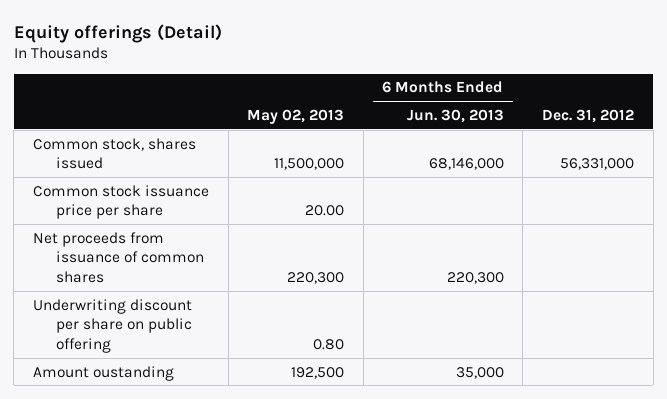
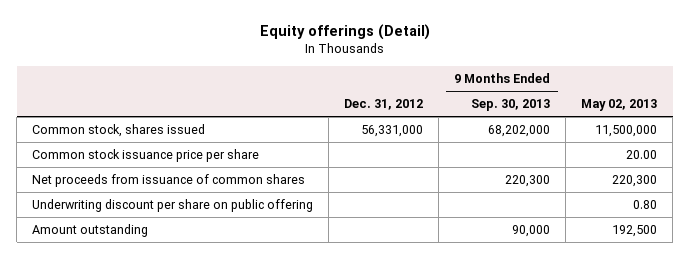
- | May 02, 2013 | 6 Months Ended Jun. 30, 2013 | Dec. 31, 2012
+ | Dec. 31, 2012 | 9 Months Ended Sep. 30, 2013 | May 02, 2013
- Amount oustanding | 192,500 | 35,000 |
+ Amount outstanding | | 90,000 | 192,500

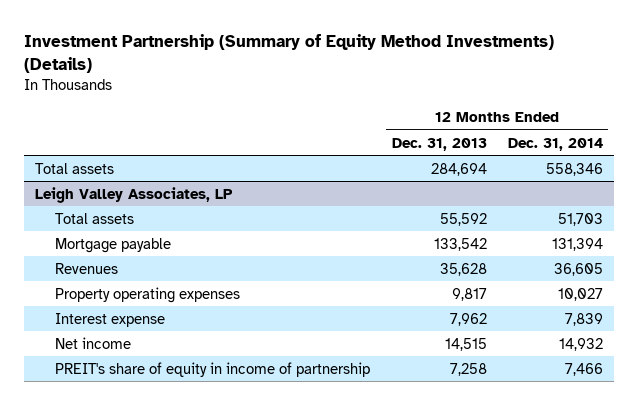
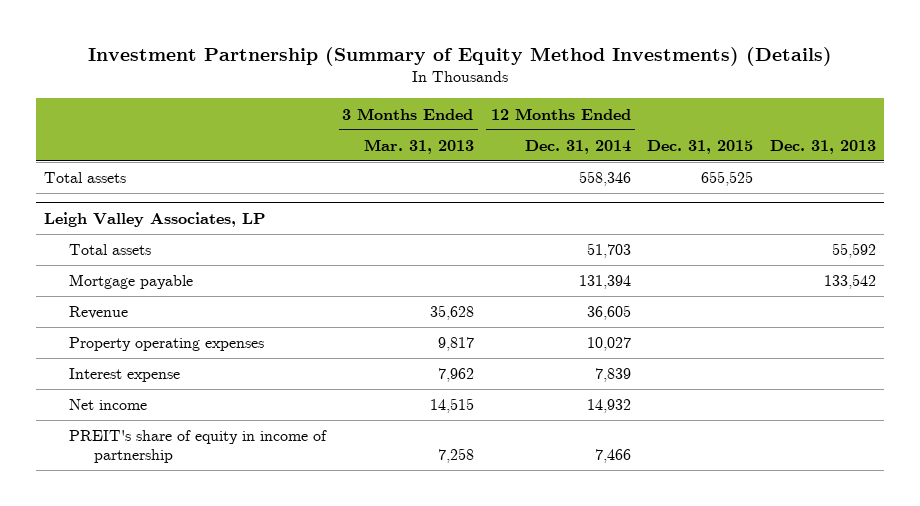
- | 12 Months Ended Dec. 31, 2013 | 12 Months Ended Dec. 31, 2014
+ | 3 Months Ended Mar. 31, 2013 | 12 Months Ended Dec. 31, 2014 | Dec. 31, 2015 | Dec. 31, 2013
@ Leigh Valley Associates, LP
- Revenues | 35,628 | 36,605
+ Revenue | 35,628 | 36,605 | |

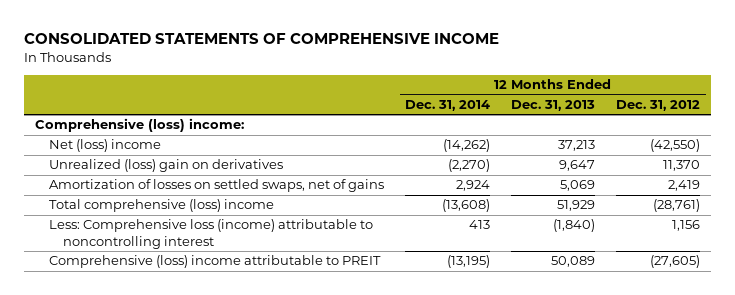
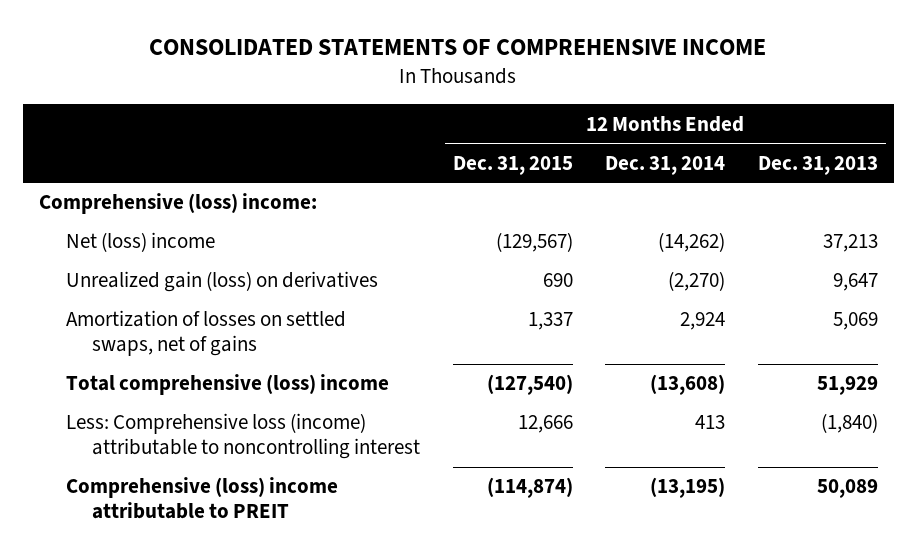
- | 12 Months Ended Dec. 31, 2014 | 12 Months Ended Dec. 31, 2013 | 12 Months Ended Dec. 31, 2012
+ | 12 Months Ended Dec. 31, 2015 | 12 Months Ended Dec. 31, 2014 | 12 Months Ended Dec. 31, 2013
- Unrealized (loss) gain on derivatives | (2,270) | 9,647 | 11,370
+ Unrealized gain (loss) on derivatives | 690 | (2,270) | 9,647

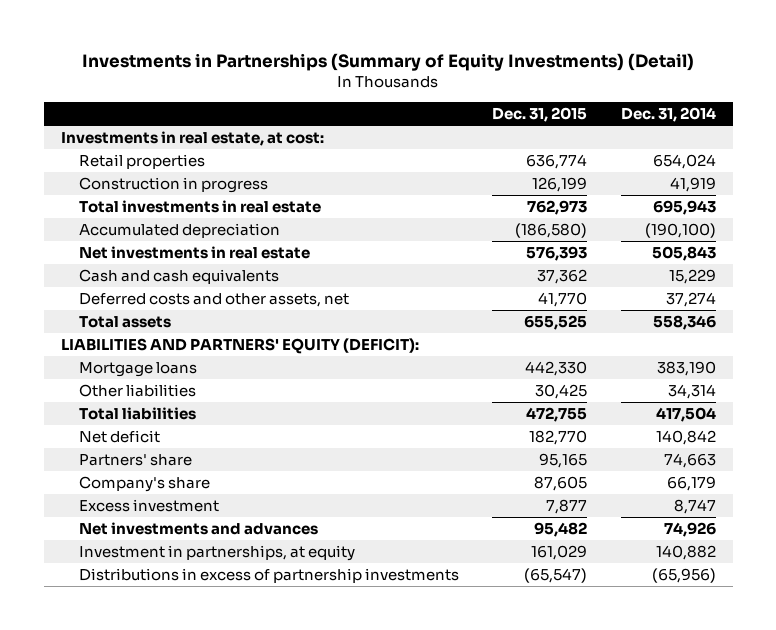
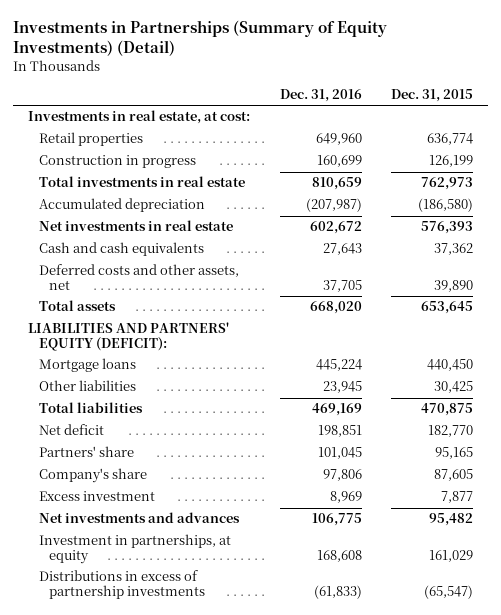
- | Dec. 31, 2015 | Dec. 31, 2014
+ | Dec. 31, 2016 | Dec. 31, 2015
- Deferred costs and other assets, net | 41,770 | 37,274
- Total assets | 655,525 | 558,346
+ Deferred costs and other assets, net | 37,705 | 39,890
+ Total assets | 668,020 | 653,645
- Mortgage loans | 442,330 | 383,190
+ Mortgage loans | 445,224 | 440,450
- Total liabilities | 472,755 | 417,504
+ Total liabilities | 469,169 | 470,875

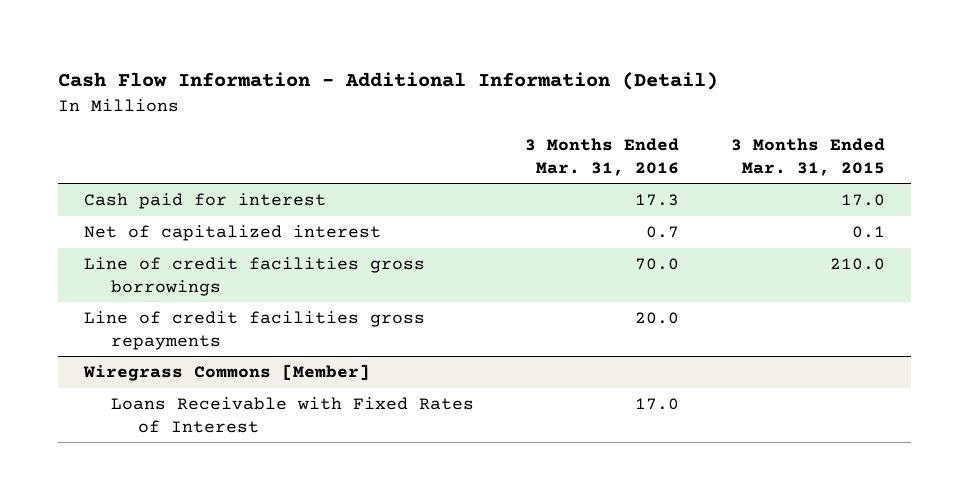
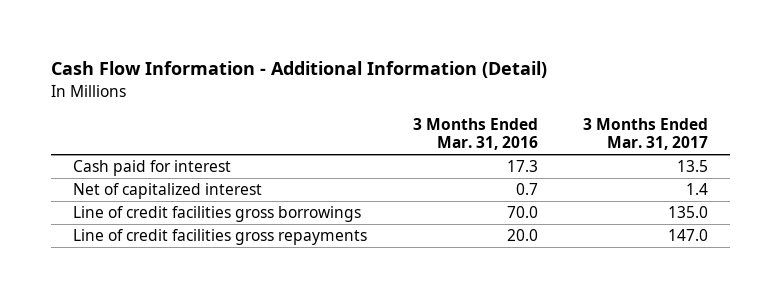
- | 3 Months Ended Mar. 31, 2016 | 3 Months Ended Mar. 31, 2015
+ | 3 Months Ended Mar. 31, 2016 | 3 Months Ended Mar. 31, 2017
- Wiregrass Commons [Member]
- Loans Receivable with Fixed Rates of Interest | 17.0 |

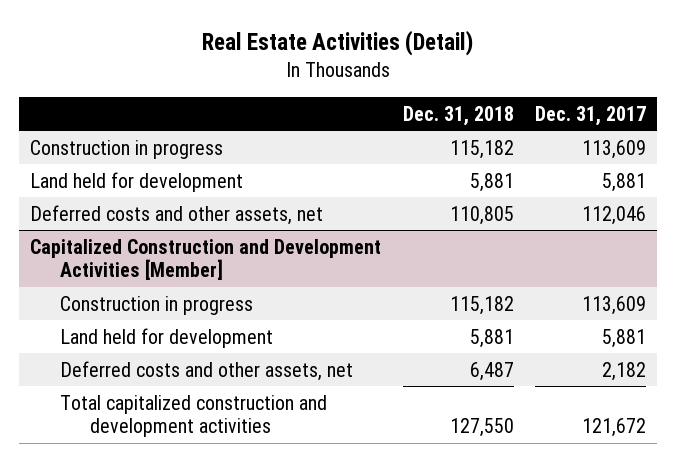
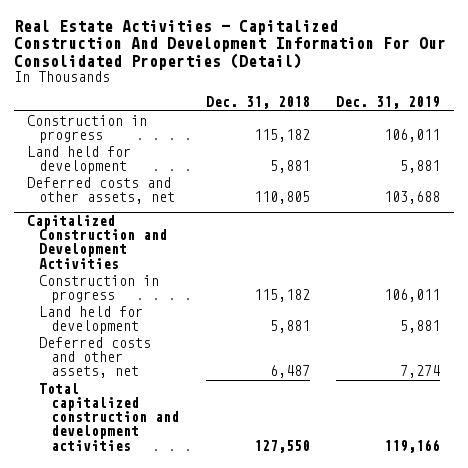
- Real Estate Activities (Detail)
+ Real Estate Activities - Capitalized Construction And Development Information For Our Consolidated Properties (Detail)
- | Dec. 31, 2018 | Dec. 31, 2017
+ | Dec. 31, 2018 | Dec. 31, 2019
- Capitalized Construction and Development Activities [Member]
+ Capitalized Construction and Development Activities

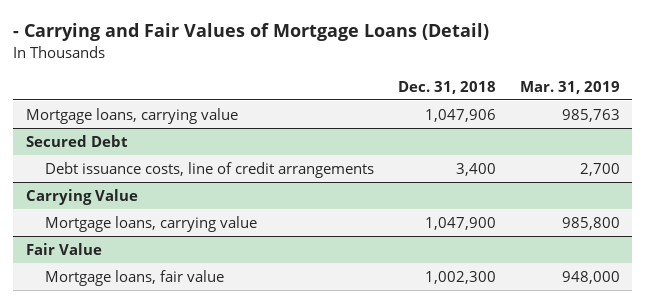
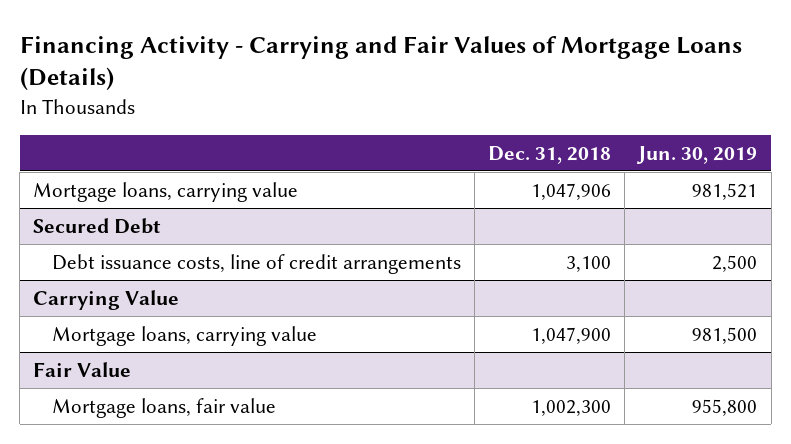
- - Carrying and Fair Values of Mortgage Loans (Detail)
+ Financing Activity - Carrying and Fair Values of Mortgage Loans (Details)
- | Dec. 31, 2018 | Mar. 31, 2019
+ | Dec. 31, 2018 | Jun. 30, 2019
@ Secured Debt
- Debt issuance costs, line of credit arrangements | 3,400 | 2,700
+ Debt issuance costs, line of credit arrangements | 3,100 | 2,500

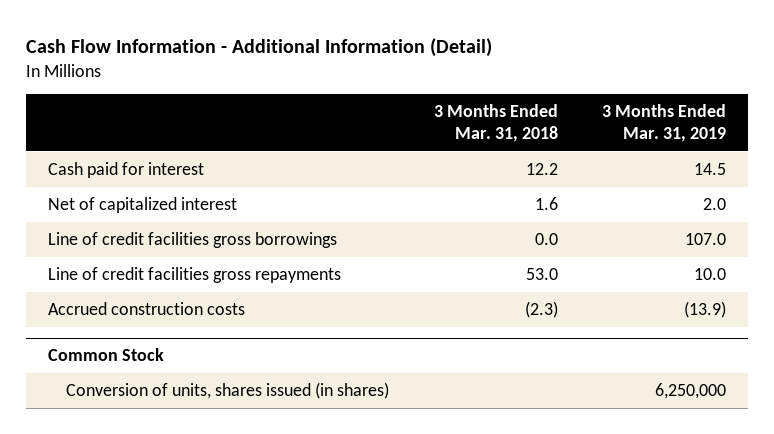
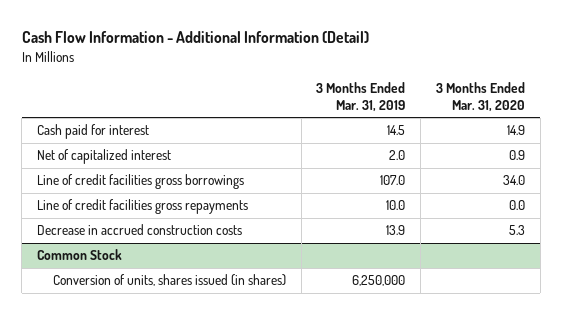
- | 3 Months Ended Mar. 31, 2018 | 3 Months Ended Mar. 31, 2019
+ | 3 Months Ended Mar. 31, 2019 | 3 Months Ended Mar. 31, 2020
- Accrued construction costs | (2.3) | (13.9)
+ Decrease in accrued construction costs | 13.9 | 5.3

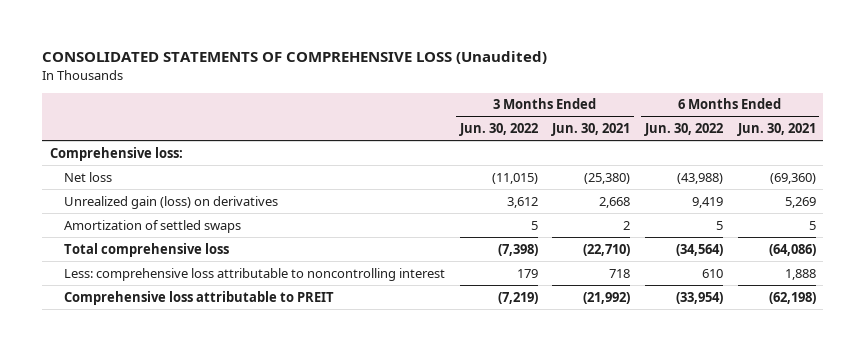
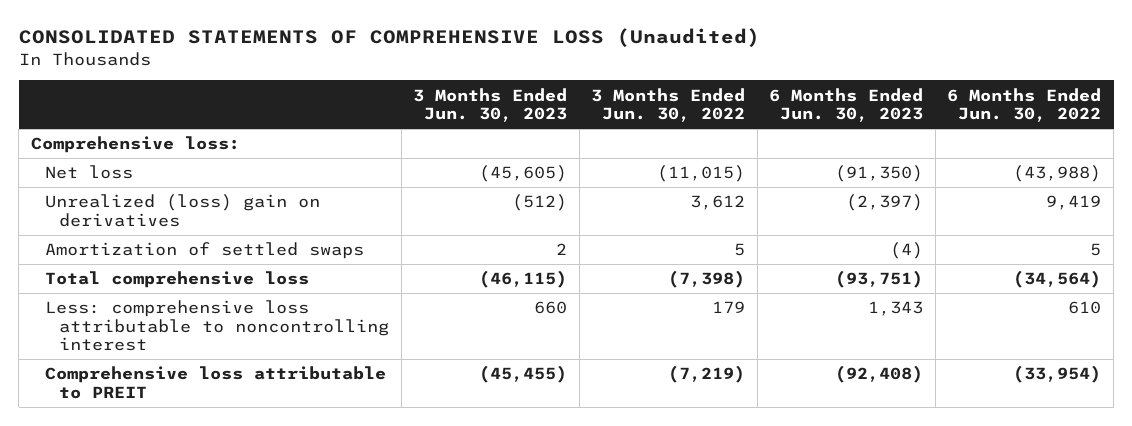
- | 3 Months Ended Jun. 30, 2022 | 3 Months Ended Jun. 30, 2021 | 6 Months Ended Jun. 30, 2022 | 6 Months Ended Jun. 30, 2021
+ | 3 Months Ended Jun. 30, 2023 | 3 Months Ended Jun. 30, 2022 | 6 Months Ended Jun. 30, 2023 | 6 Months Ended Jun. 30, 2022
- Unrealized gain (loss) on derivatives | 3,612 | 2,668 | 9,419 | 5,269
+ Unrealized (loss) gain on derivatives | (512) | 3,612 | (2,397) | 9,419

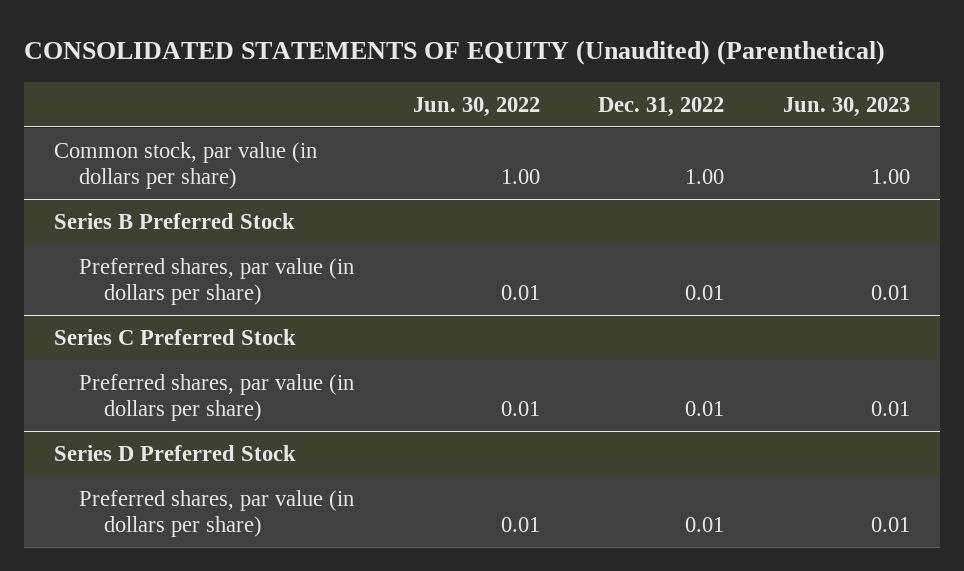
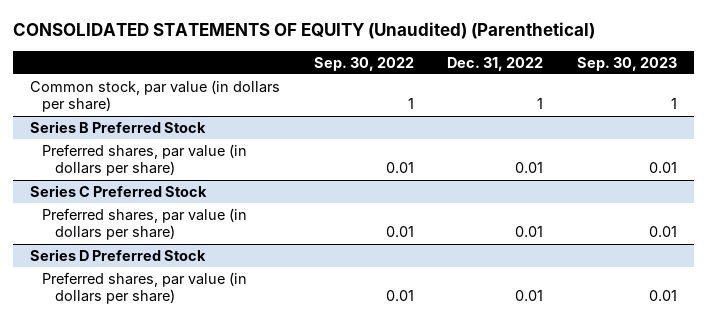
- | Jun. 30, 2022 | Dec. 31, 2022 | Jun. 30, 2023
+ | Sep. 30, 2022 | Dec. 31, 2022 | Sep. 30, 2023
- Common stock, par value (in dollars per share) | 1.00 | 1.00 | 1.00
+ Common stock, par value (in dollars per share) | 1 | 1 | 1

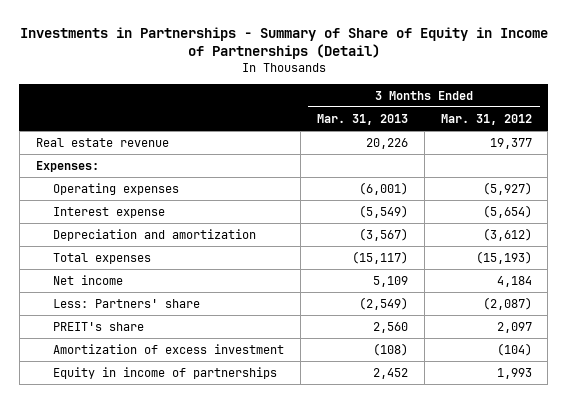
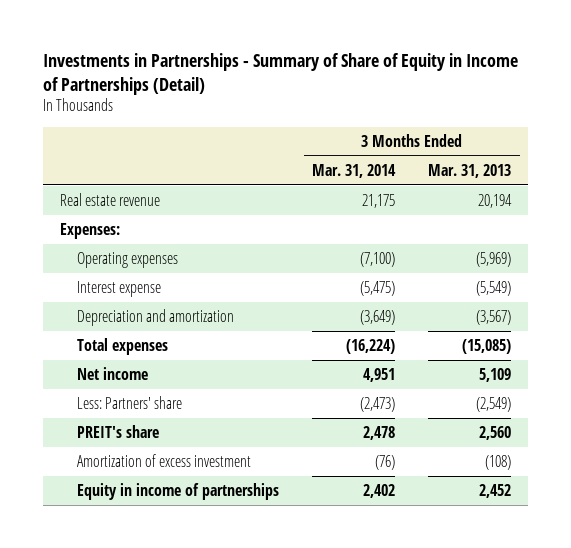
- | 3 Months Ended Mar. 31, 2013 | 3 Months Ended Mar. 31, 2012
+ | 3 Months Ended Mar. 31, 2014 | 3 Months Ended Mar. 31, 2013
- Real estate revenue | 20,226 | 19,377
+ Real estate revenue | 21,175 | 20,194
- Operating expenses | (6,001) | (5,927)
+ Operating expenses | (7,100) | (5,969)
- Total expenses | (15,117) | (15,193)
+ Total expenses | (16,224) | (15,085)

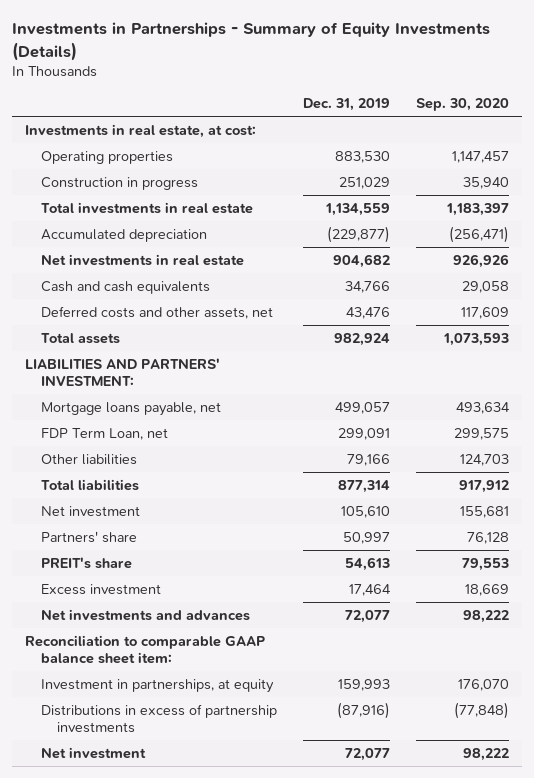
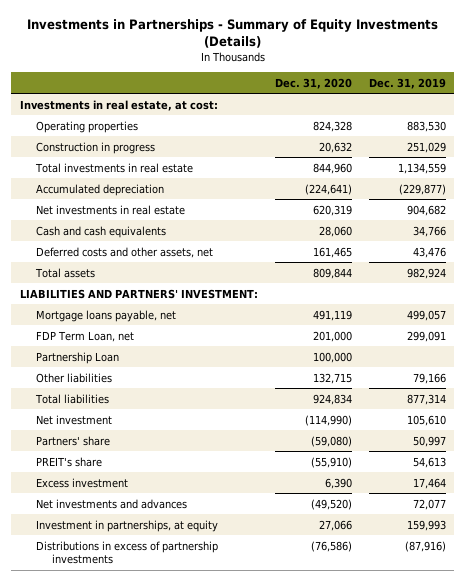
- | Dec. 31, 2019 | Sep. 30, 2020
+ | Dec. 31, 2020 | Dec. 31, 2019
+ Partnership Loan | 100,000 |
- Reconciliation to comparable GAAP balance sheet item:
- Net investment | 72,077 | 98,222

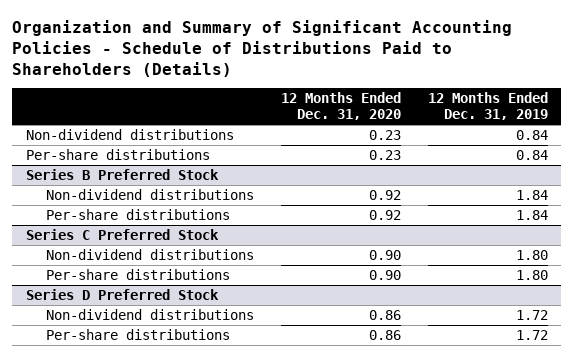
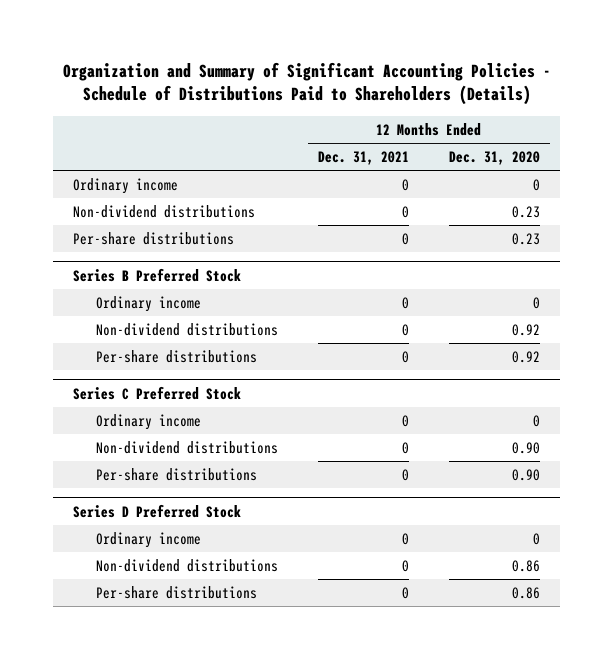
- | 12 Months Ended Dec. 31, 2020 | 12 Months Ended Dec. 31, 2019
+ | 12 Months Ended Dec. 31, 2021 | 12 Months Ended Dec. 31, 2020
+ Ordinary income | 0 | 0
@ Series B Preferred Stock
+ Ordinary income | 0 | 0
@ Series C Preferred Stock
+ Ordinary income | 0 | 0
@ Series D Preferred Stock
+ Ordinary income | 0 | 0

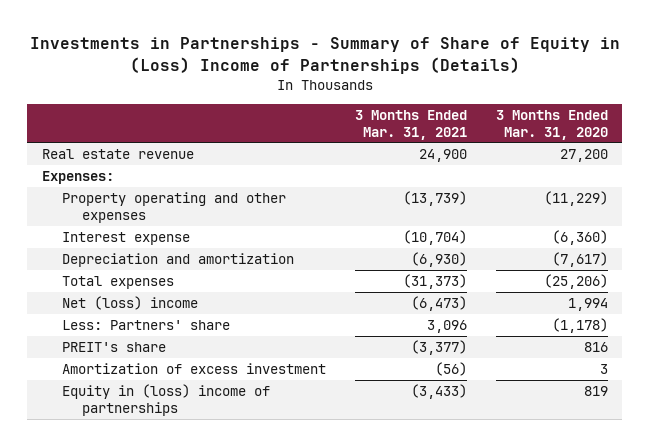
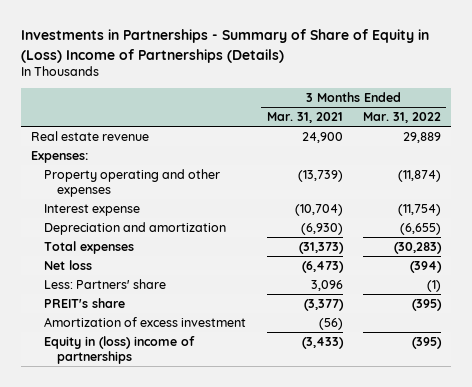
- | 3 Months Ended Mar. 31, 2021 | 3 Months Ended Mar. 31, 2020
+ | 3 Months Ended Mar. 31, 2021 | 3 Months Ended Mar. 31, 2022
- Net (loss) income | (6,473) | 1,994
+ Net loss | (6,473) | (394)

